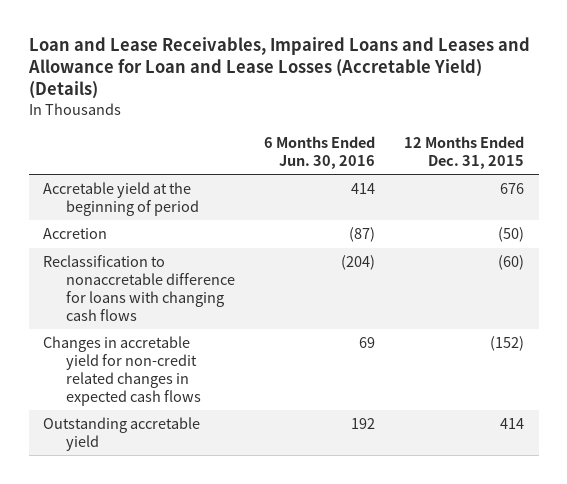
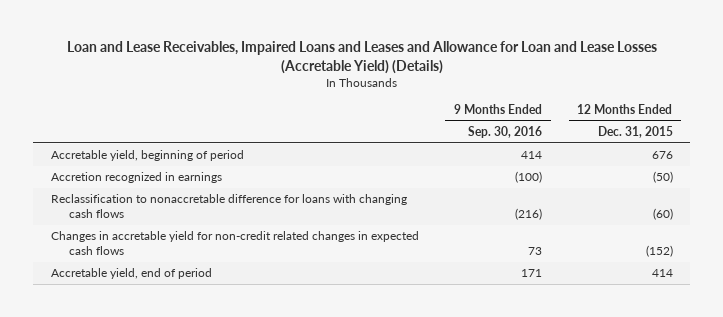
- | 6 Months Ended Jun. 30, 2016 | 12 Months Ended Dec. 31, 2015
+ | 9 Months Ended Sep. 30, 2016 | 12 Months Ended Dec. 31, 2015
- Accretable yield at the beginning of period | 414 | 676
- Accretion | (87) | (50)
+ Accretable yield, beginning of period | 414 | 676
+ Accretion recognized in earnings | (100) | (50)
- Outstanding accretable yield | 192 | 414
+ Accretable yield, end of period | 171 | 414

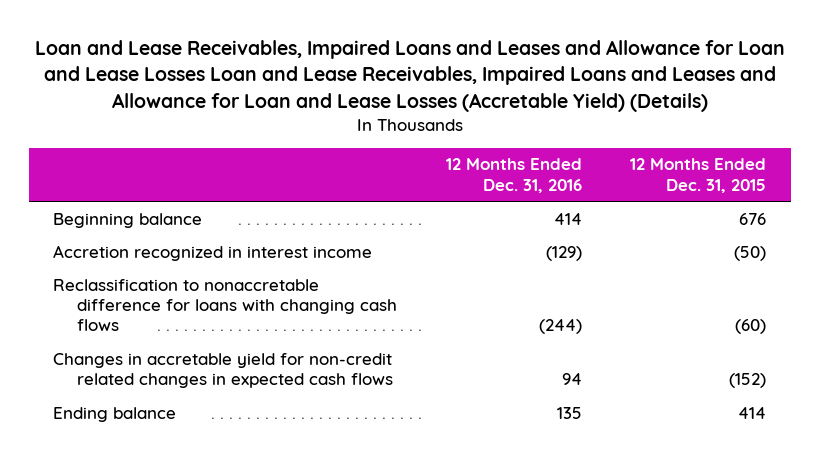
- Loan and Lease Receivables, Impaired Loans and Leases and Allowance for Loan and Lease Losses (Accretable Yield) (Details)
+ Loan and Lease Receivables, Impaired Loans and Leases and Allowance for Loan and Lease Losses Loan and Lease Receivables, Impaired Loans and Leases and Allowance for Loan and Lease Losses (Accretable Yield) (Details)
- | 9 Months Ended Sep. 30, 2016 | 12 Months Ended Dec. 31, 2015
+ | 12 Months Ended Dec. 31, 2016 | 12 Months Ended Dec. 31, 2015
- Accretable yield, beginning of period | 414 | 676
- Accretion recognized in earnings | (100) | (50)
+ Beginning balance | 414 | 676
+ Accretion recognized in interest income | (129) | (50)
- Accretable yield, end of period | 171 | 414
+ Ending balance | 135 | 414

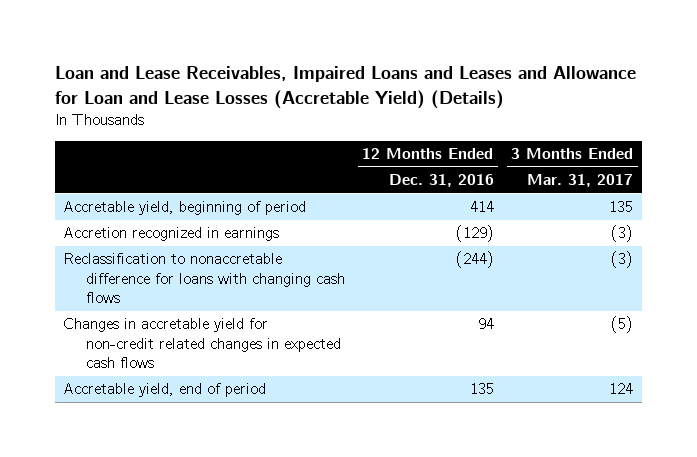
- Loan and Lease Receivables, Impaired Loans and Leases and Allowance for Loan and Lease Losses Loan and Lease Receivables, Impaired Loans and Leases and Allowance for Loan and Lease Losses (Accretable Yield) (Details)
+ Loan and Lease Receivables, Impaired Loans and Leases and Allowance for Loan and Lease Losses (Accretable Yield) (Details)
- | 12 Months Ended Dec. 31, 2016 | 12 Months Ended Dec. 31, 2015
+ | 12 Months Ended Dec. 31, 2016 | 3 Months Ended Mar. 31, 2017
- Beginning balance | 414 | 676
- Accretion recognized in interest income | (129) | (50)
+ Accretable yield, beginning of period | 414 | 135
+ Accretion recognized in earnings | (129) | (3)
- Ending balance | 135 | 414
+ Accretable yield, end of period | 135 | 124

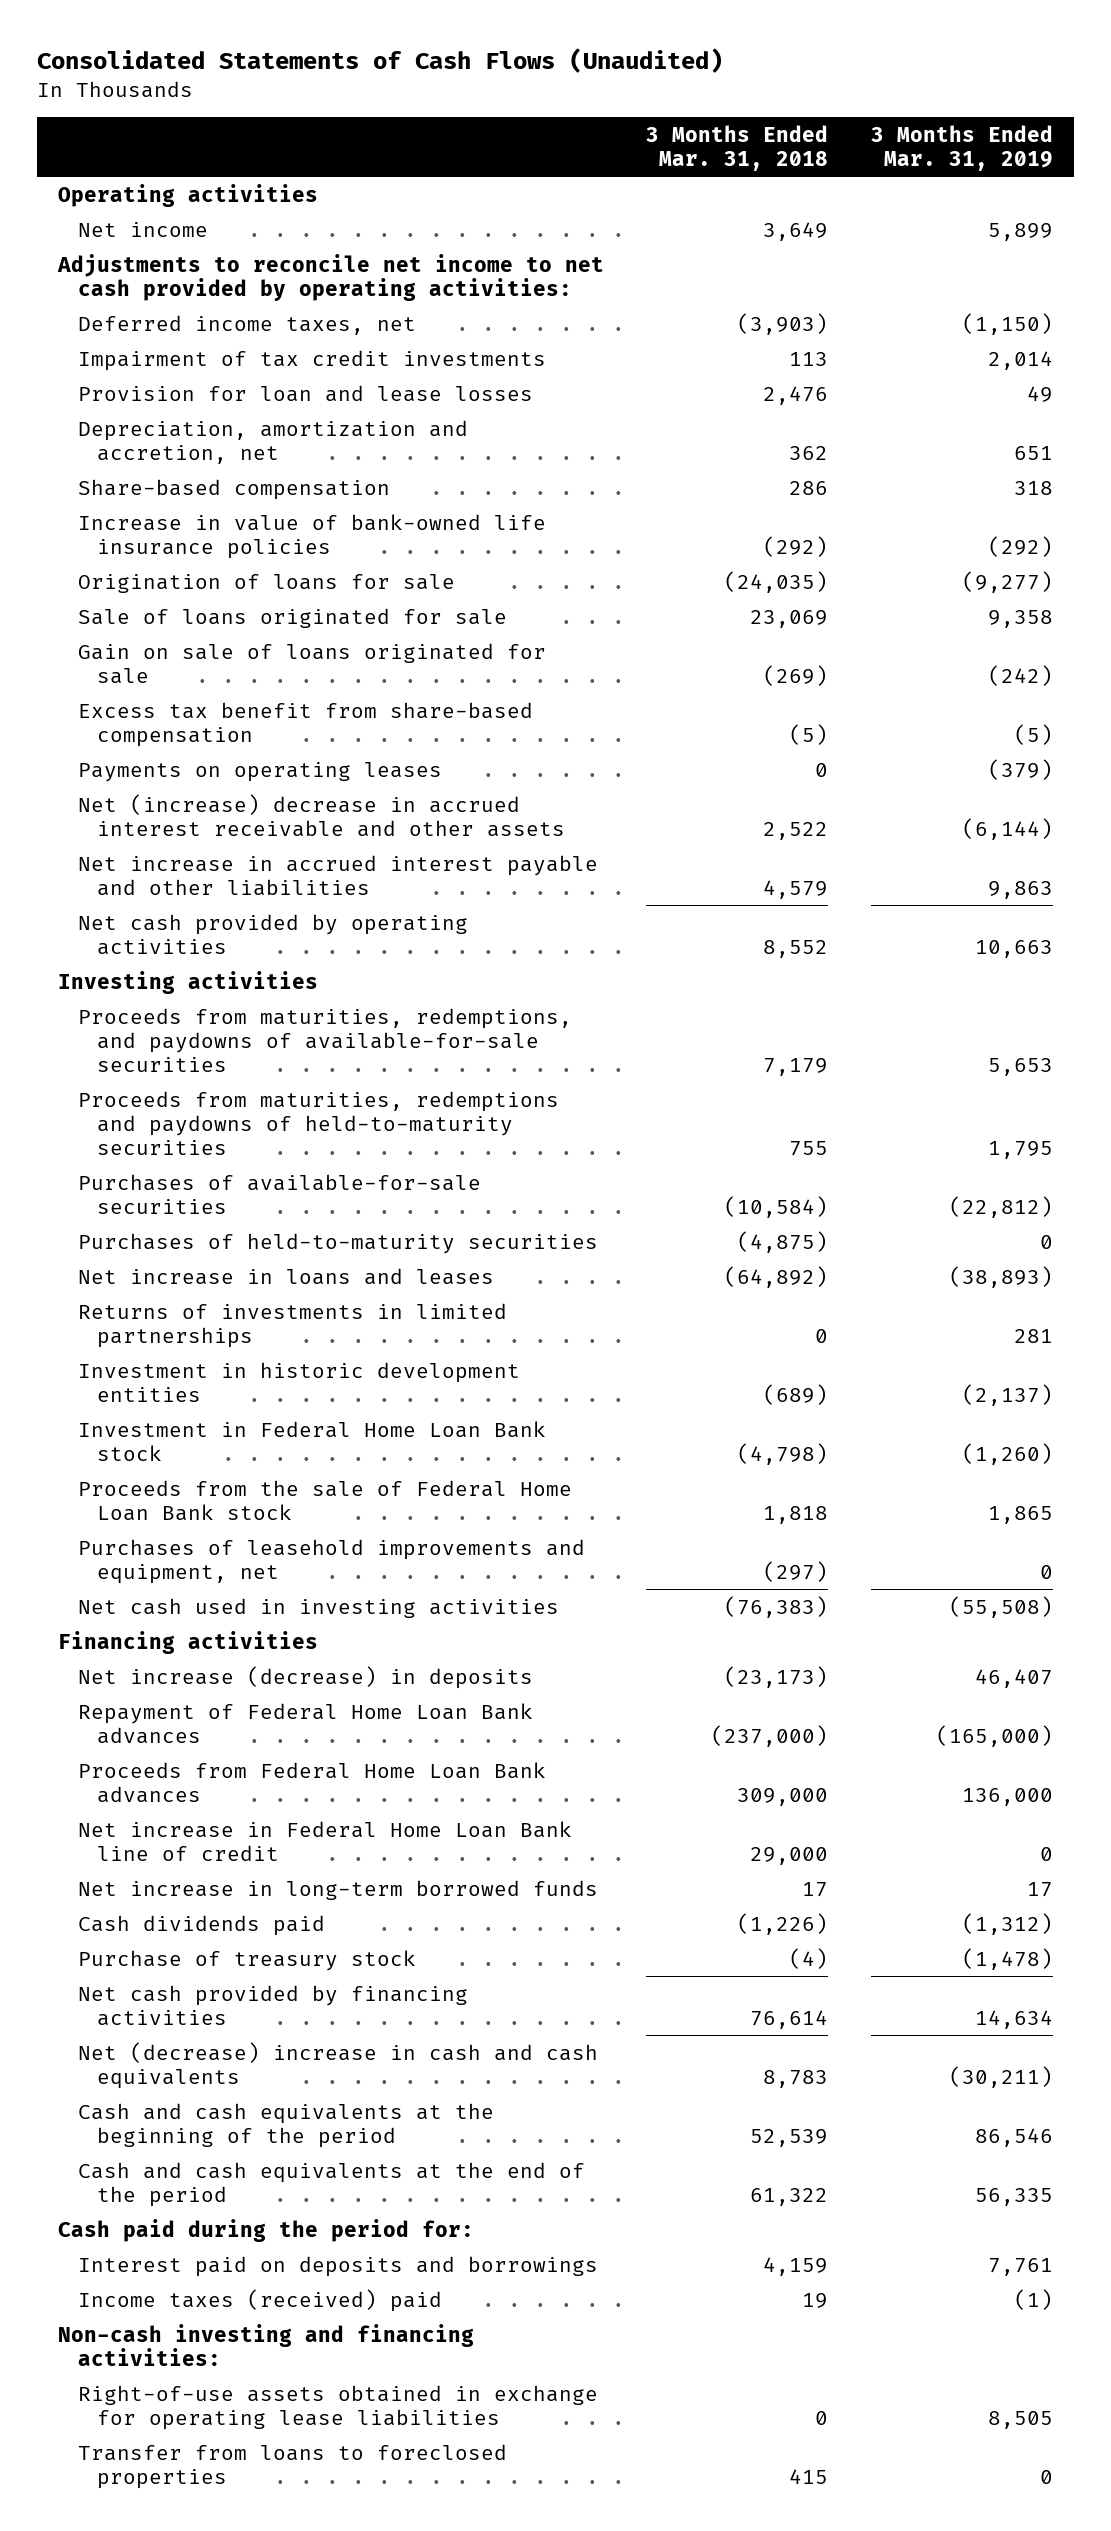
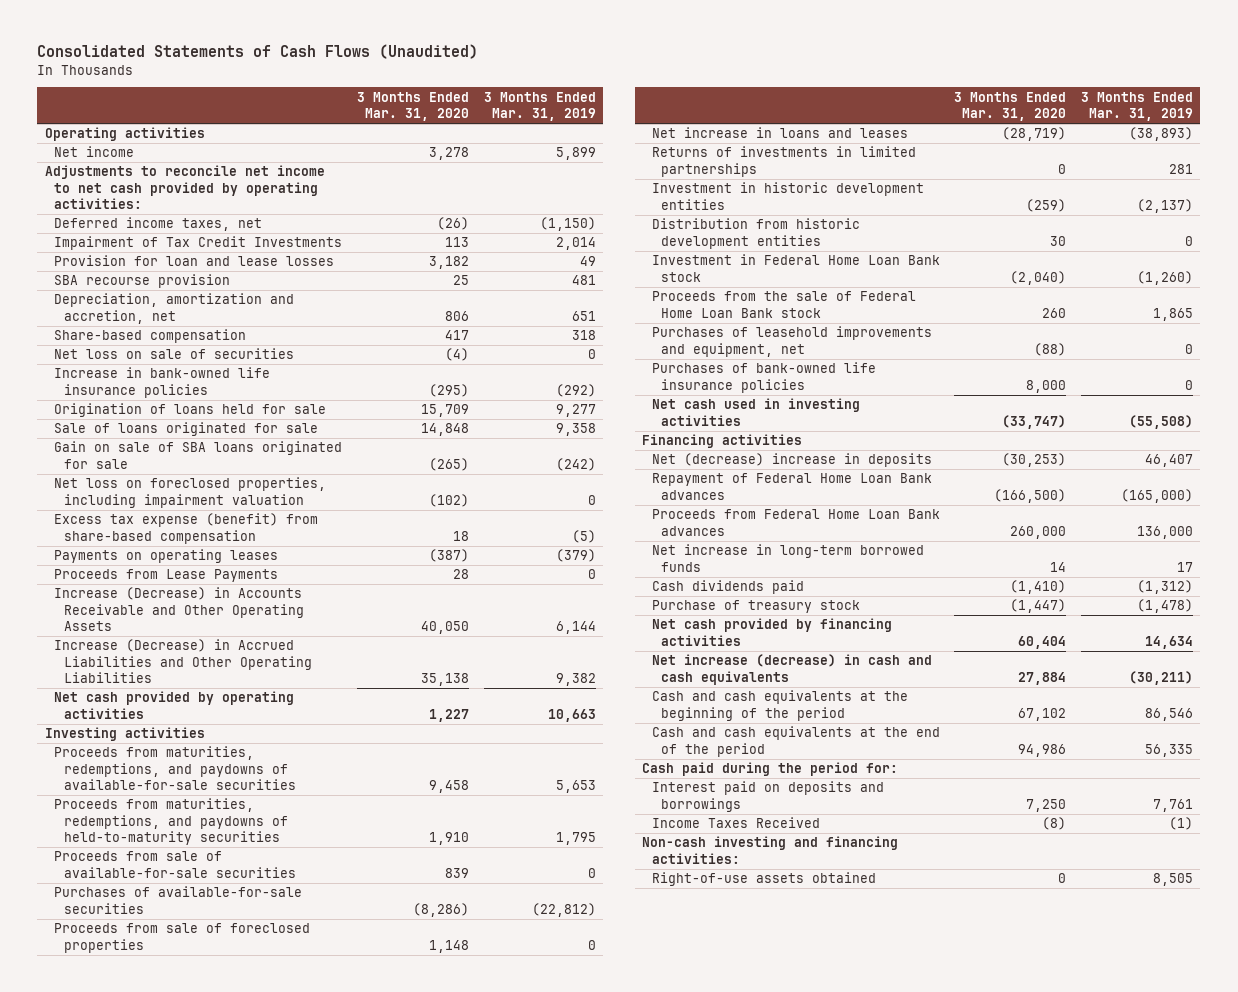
- | 3 Months Ended Mar. 31, 2018 | 3 Months Ended Mar. 31, 2019
+ | 3 Months Ended Mar. 31, 2020 | 3 Months Ended Mar. 31, 2019
- Impairment of tax credit investments | 113 | 2,014
+ Impairment of Tax Credit Investments | 113 | 2,014
+ SBA recourse provision | 25 | 481
- Increase in value of bank-owned life insurance policies | (292) | (292)
- Origination of loans for sale | (24,035) | (9,277)
+ Net loss on sale of securities | (4) | 0
+ Increase in bank-owned life insurance policies | (295) | (292)
+ Origination of loans held for sale | 15,709 | 9,277
- Gain on sale of loans originated for sale | (269) | (242)
- Excess tax benefit from share-based compensation | (5) | (5)
+ Gain on sale of SBA loans originated for sale | (265) | (242)
+ Net loss on foreclosed properties, including impairment valuation | (102) | 0
+ Excess tax expense (benefit) from share-based compensation | 18 | (5)
- Net (increase) decrease in accrued interest receivable and other assets | 2,522 | (6,144)
- Net increase in accrued interest payable and other liabilities | 4,579 | 9,863
+ Proceeds from Lease Payments | 28 | 0
+ Increase (Decrease) in Accounts Receivable and Other Operating Assets | 40,050 | 6,144
+ Increase (Decrease) in Accrued Liabilities and Other Operating Liabilities | 35,138 | 9,382
- Proceeds from maturities, redemptions and paydowns of held-to-maturity securities | 755 | 1,795
+ Proceeds from maturities, redemptions, and paydowns of held-to-maturity securities | 1,910 | 1,795
+ Proceeds from sale of available-for-sale securities | 839 | 0
- Purchases of held-to-maturity securities | (4,875) | 0
+ Proceeds from sale of foreclosed properties | 1,148 | 0
+ Distribution from historic development entities | 30 | 0
+ Purchases of bank-owned life insurance policies | 8,000 | 0
- Net increase (decrease) in deposits | (23,173) | 46,407
+ Net (decrease) increase in deposits | (30,253) | 46,407
- Net increase in Federal Home Loan Bank line of credit | 29,000 | 0
- Net (decrease) increase in cash and cash equivalents | 8,783 | (30,211)
+ Net increase (decrease) in cash and cash equivalents | 27,884 | (30,211)
- Income taxes (received) paid | 19 | (1)
+ Income Taxes Received | (8) | (1)
- Right-of-use assets obtained in exchange for operating lease liabilities | 0 | 8,505
- Transfer from loans to foreclosed properties | 415 | 0
+ Right-of-use assets obtained | 0 | 8,505

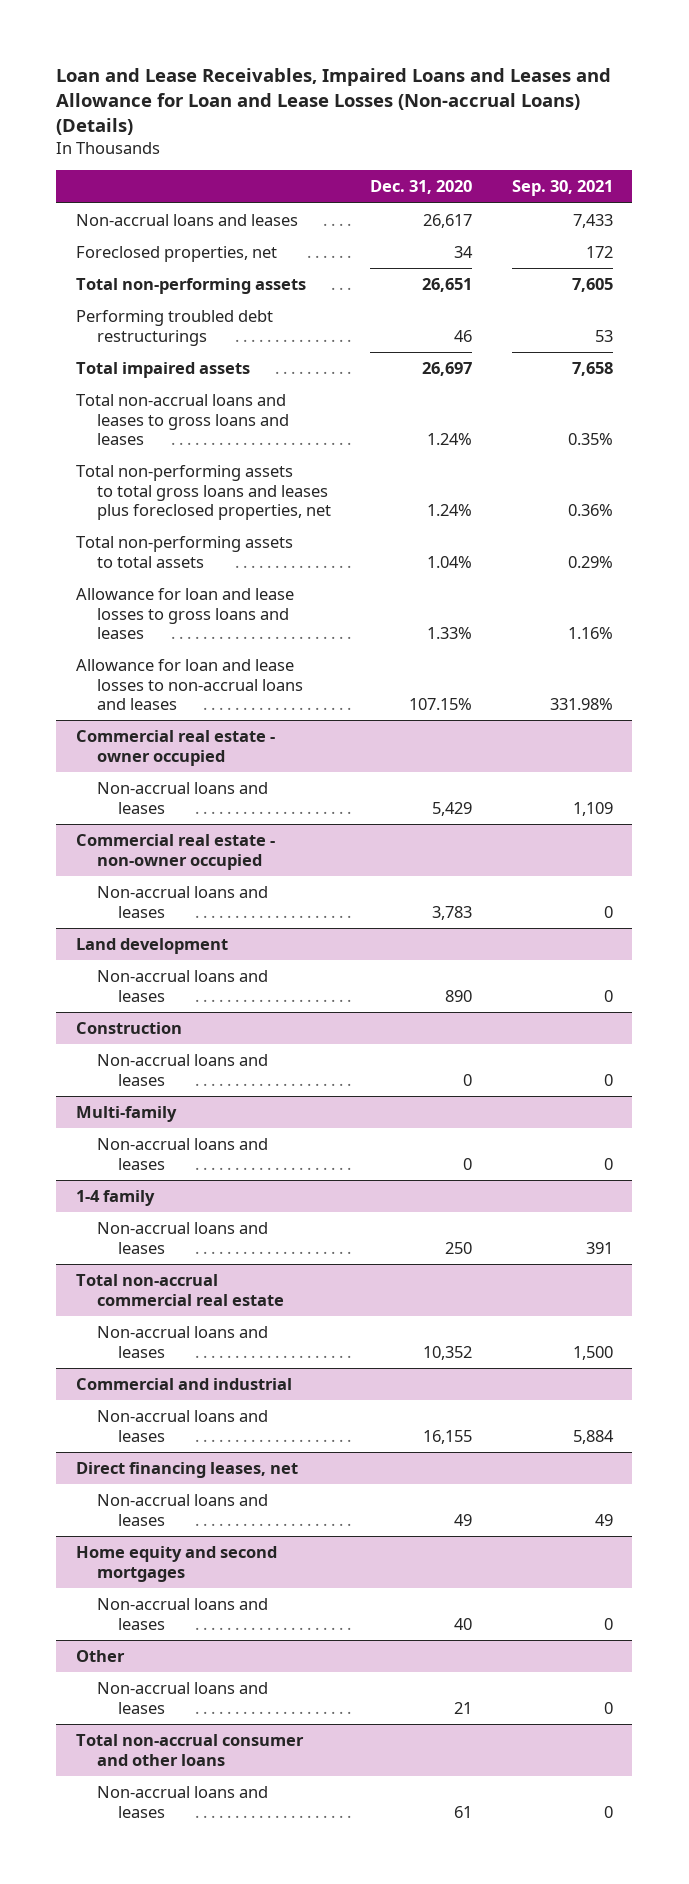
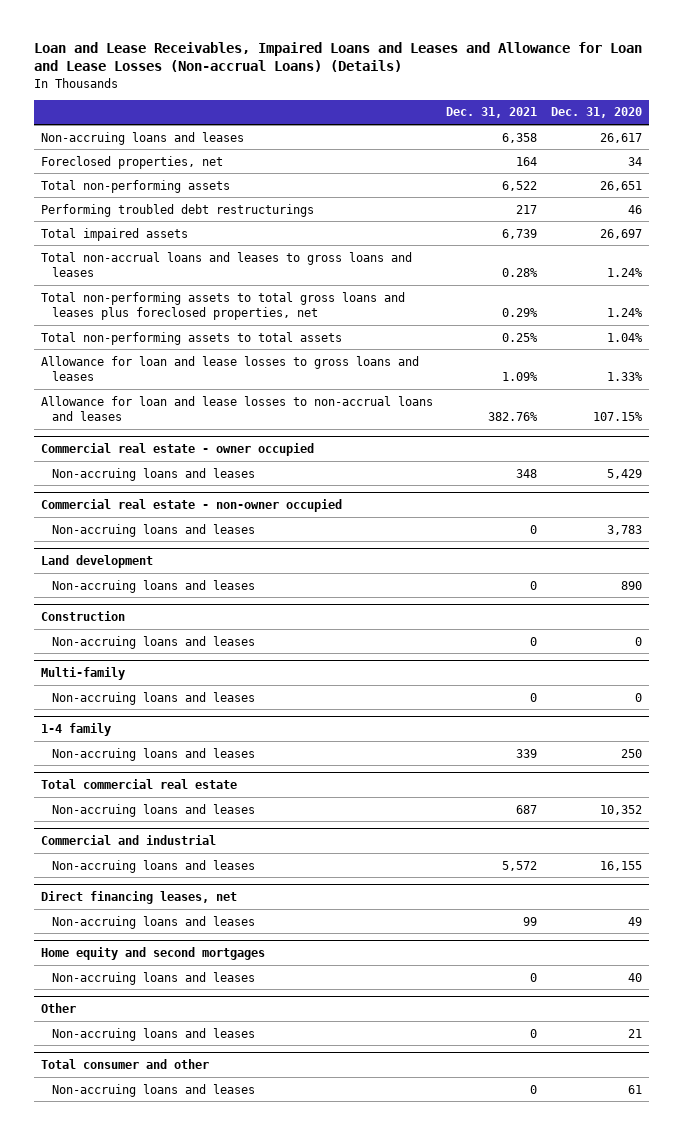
- | Dec. 31, 2020 | Sep. 30, 2021
+ | Dec. 31, 2021 | Dec. 31, 2020
- Non-accrual loans and leases | 26,617 | 7,433
+ Non-accruing loans and leases | 6,358 | 26,617
@ Commercial real estate - owner occupied
- Non-accrual loans and leases | 5,429 | 1,109
+ Non-accruing loans and leases | 348 | 5,429
@ Commercial real estate - non-owner occupied
- Non-accrual loans and leases | 3,783 | 0
+ Non-accruing loans and leases | 0 | 3,783
@ Land development
- Non-accrual loans and leases | 890 | 0
+ Non-accruing loans and leases | 0 | 890
@ Construction
- Non-accrual loans and leases | 0 | 0
+ Non-accruing loans and leases | 0 | 0
@ Multi-family
- Non-accrual loans and leases | 0 | 0
+ Non-accruing loans and leases | 0 | 0
@ 1-4 family
- Non-accrual loans and leases | 250 | 391
- Total non-accrual commercial real estate
- Non-accrual loans and leases | 10,352 | 1,500
@ 1-4 family
+ Non-accruing loans and leases | 339 | 250
+ Total commercial real estate
+ Non-accruing loans and leases | 687 | 10,352
@ Commercial and industrial
- Non-accrual loans and leases | 16,155 | 5,884
+ Non-accruing loans and leases | 5,572 | 16,155
@ Direct financing leases, net
- Non-accrual loans and leases | 49 | 49
+ Non-accruing loans and leases | 99 | 49
@ Home equity and second mortgages
- Non-accrual loans and leases | 40 | 0
+ Non-accruing loans and leases | 0 | 40
@ Other
- Non-accrual loans and leases | 21 | 0
- Total non-accrual consumer and other loans
- Non-accrual loans and leases | 61 | 0
@ Other
+ Non-accruing loans and leases | 0 | 21
+ Total consumer and other
+ Non-accruing loans and leases | 0 | 61

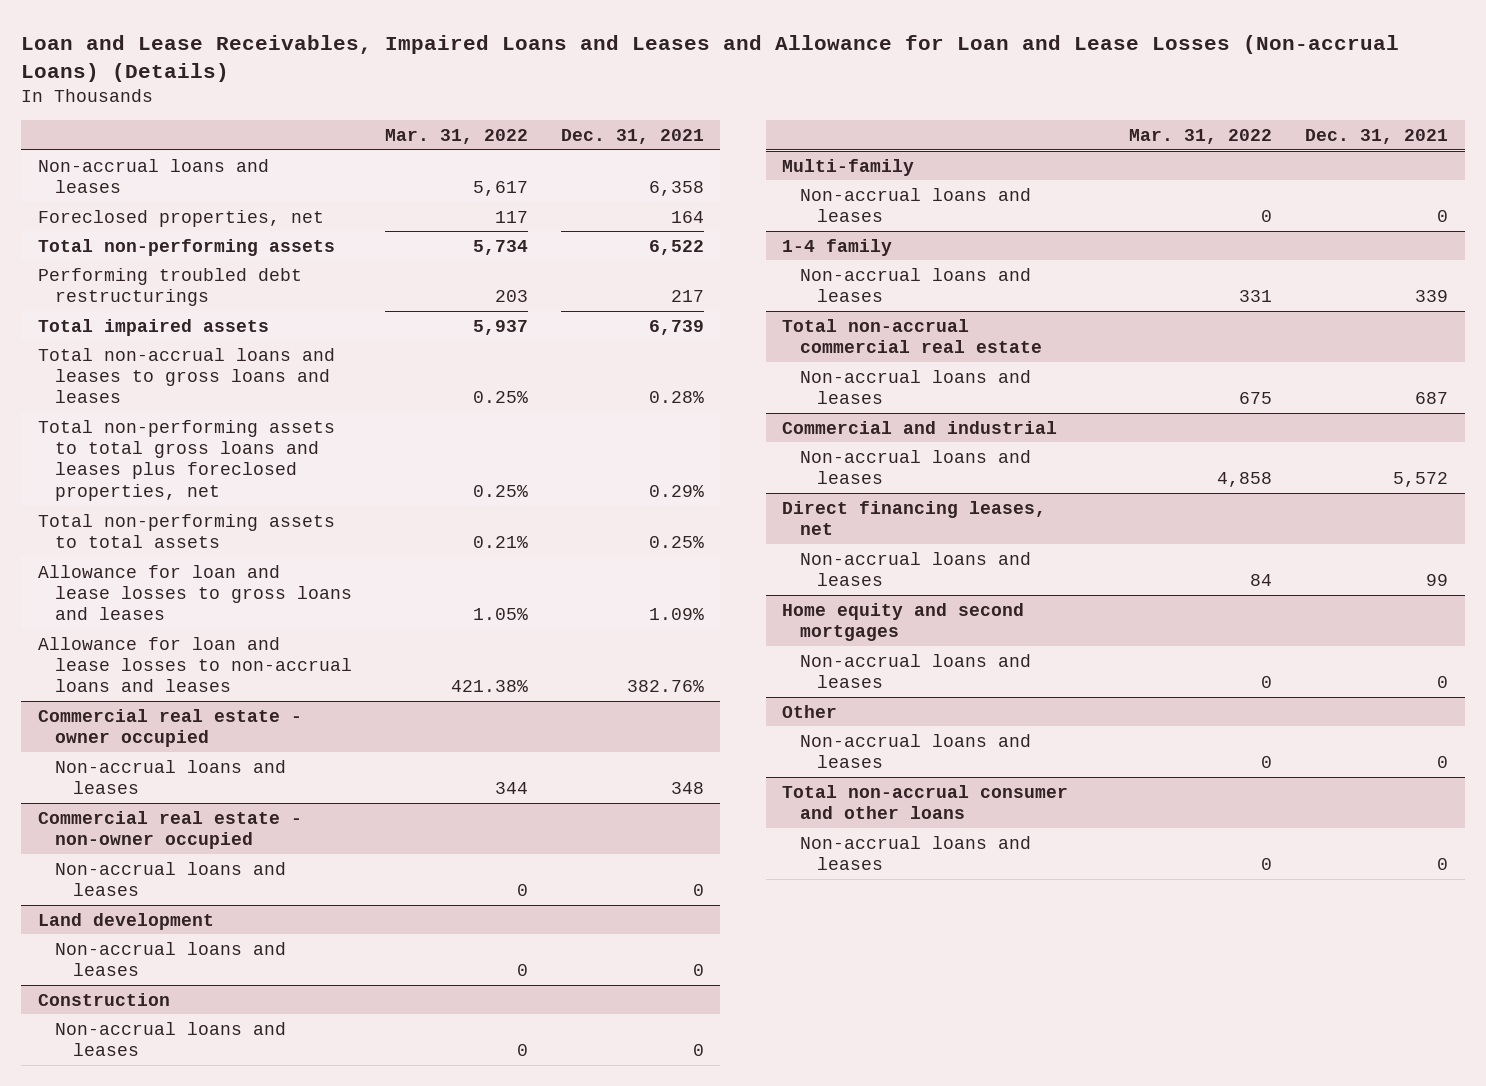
- | Dec. 31, 2021 | Dec. 31, 2020
+ | Mar. 31, 2022 | Dec. 31, 2021
- Non-accruing loans and leases | 6,358 | 26,617
+ Non-accrual loans and leases | 5,617 | 6,358
@ Commercial real estate - owner occupied
- Non-accruing loans and leases | 348 | 5,429
+ Non-accrual loans and leases | 344 | 348
@ Commercial real estate - non-owner occupied
- Non-accruing loans and leases | 0 | 3,783
+ Non-accrual loans and leases | 0 | 0
@ Land development
- Non-accruing loans and leases | 0 | 890
+ Non-accrual loans and leases | 0 | 0
@ Construction
- Non-accruing loans and leases | 0 | 0
+ Non-accrual loans and leases | 0 | 0
@ Multi-family
- Non-accruing loans and leases | 0 | 0
+ Non-accrual loans and leases | 0 | 0
@ 1-4 family
- Non-accruing loans and leases | 339 | 250
- Total commercial real estate
- Non-accruing loans and leases | 687 | 10,352
@ 1-4 family
+ Non-accrual loans and leases | 331 | 339
+ Total non-accrual commercial real estate
+ Non-accrual loans and leases | 675 | 687
@ Commercial and industrial
- Non-accruing loans and leases | 5,572 | 16,155
+ Non-accrual loans and leases | 4,858 | 5,572
@ Direct financing leases, net
- Non-accruing loans and leases | 99 | 49
+ Non-accrual loans and leases | 84 | 99
@ Home equity and second mortgages
- Non-accruing loans and leases | 0 | 40
+ Non-accrual loans and leases | 0 | 0
@ Other
- Non-accruing loans and leases | 0 | 21
- Total consumer and other
- Non-accruing loans and leases | 0 | 61
@ Other
+ Non-accrual loans and leases | 0 | 0
+ Total non-accrual consumer and other loans
+ Non-accrual loans and leases | 0 | 0

